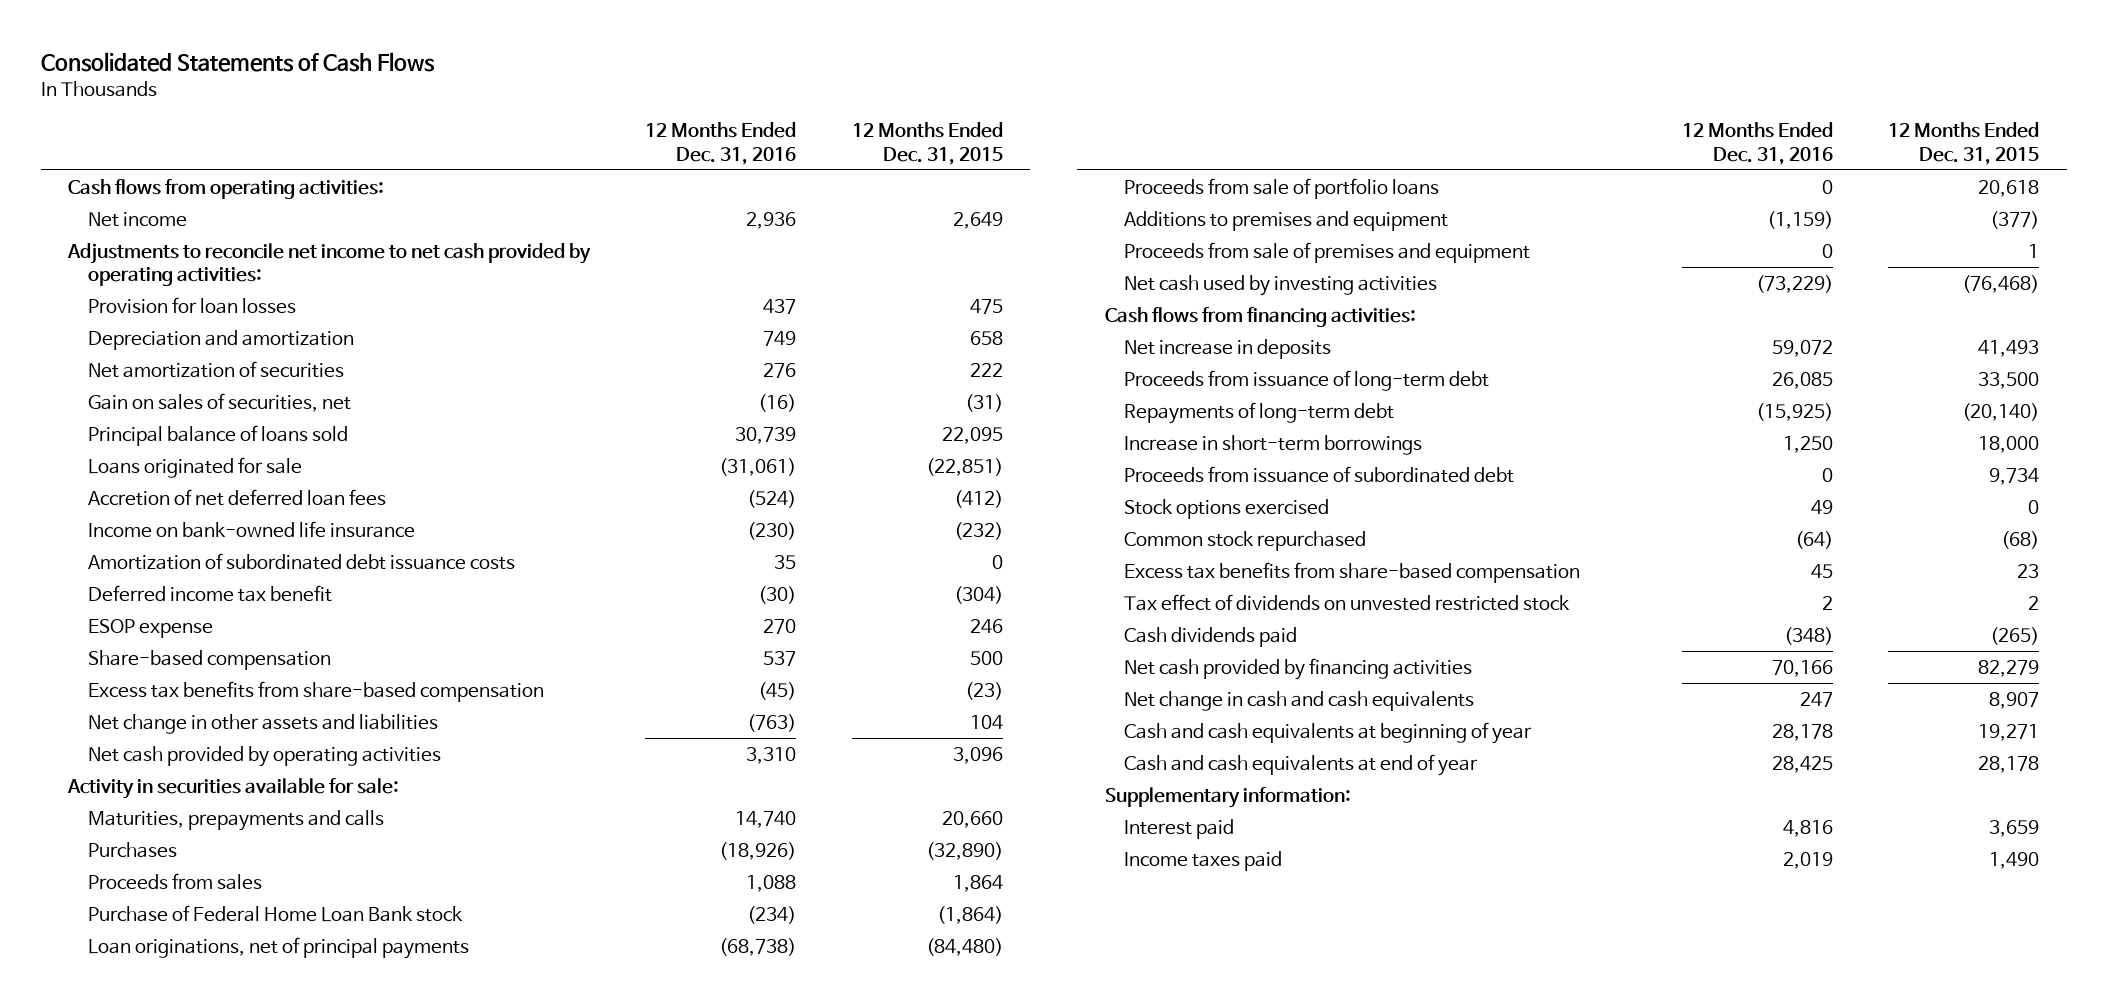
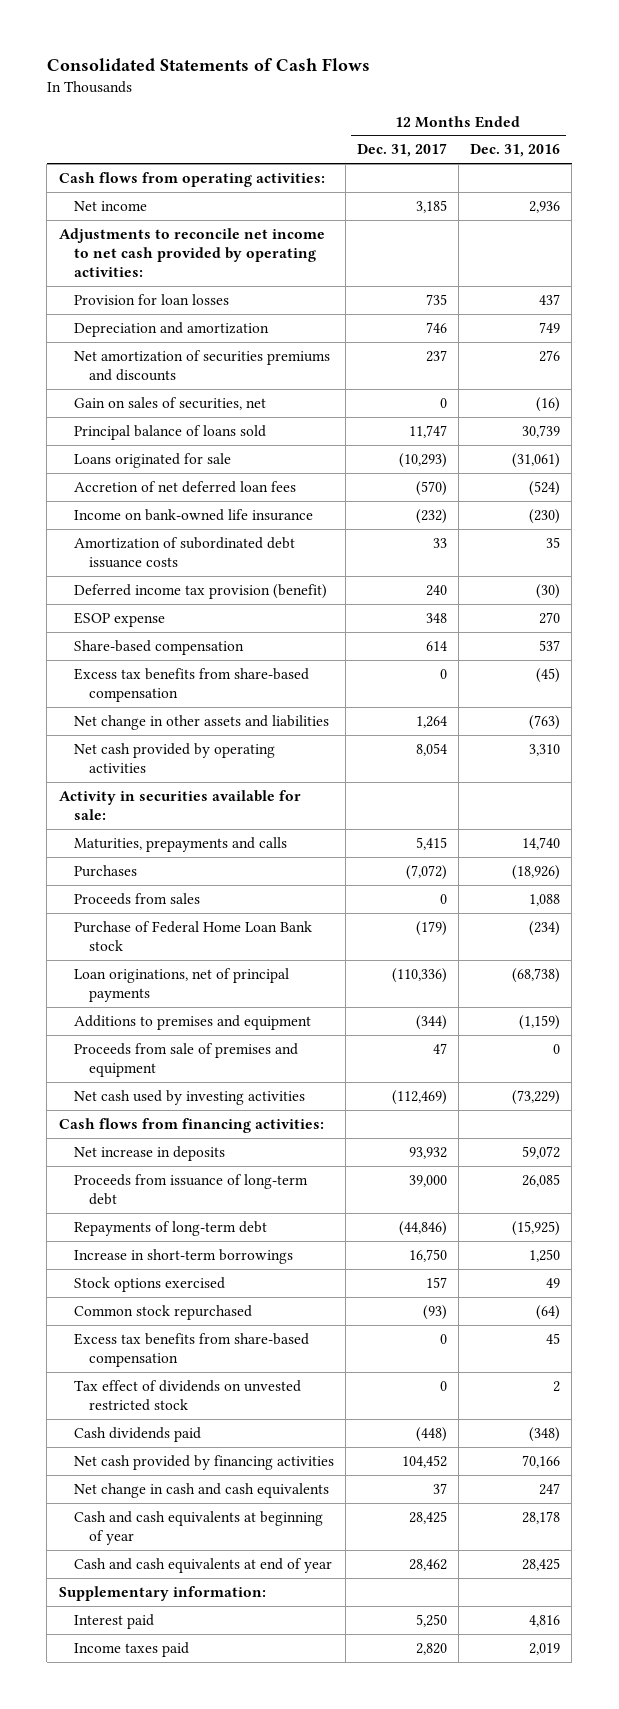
- | 12 Months Ended Dec. 31, 2016 | 12 Months Ended Dec. 31, 2015
+ | 12 Months Ended Dec. 31, 2017 | 12 Months Ended Dec. 31, 2016
- Net amortization of securities | 276 | 222
+ Net amortization of securities premiums and discounts | 237 | 276
- Deferred income tax benefit | (30) | (304)
+ Deferred income tax provision (benefit) | 240 | (30)
- Proceeds from sale of portfolio loans | 0 | 20,618
- Proceeds from issuance of subordinated debt | 0 | 9,734

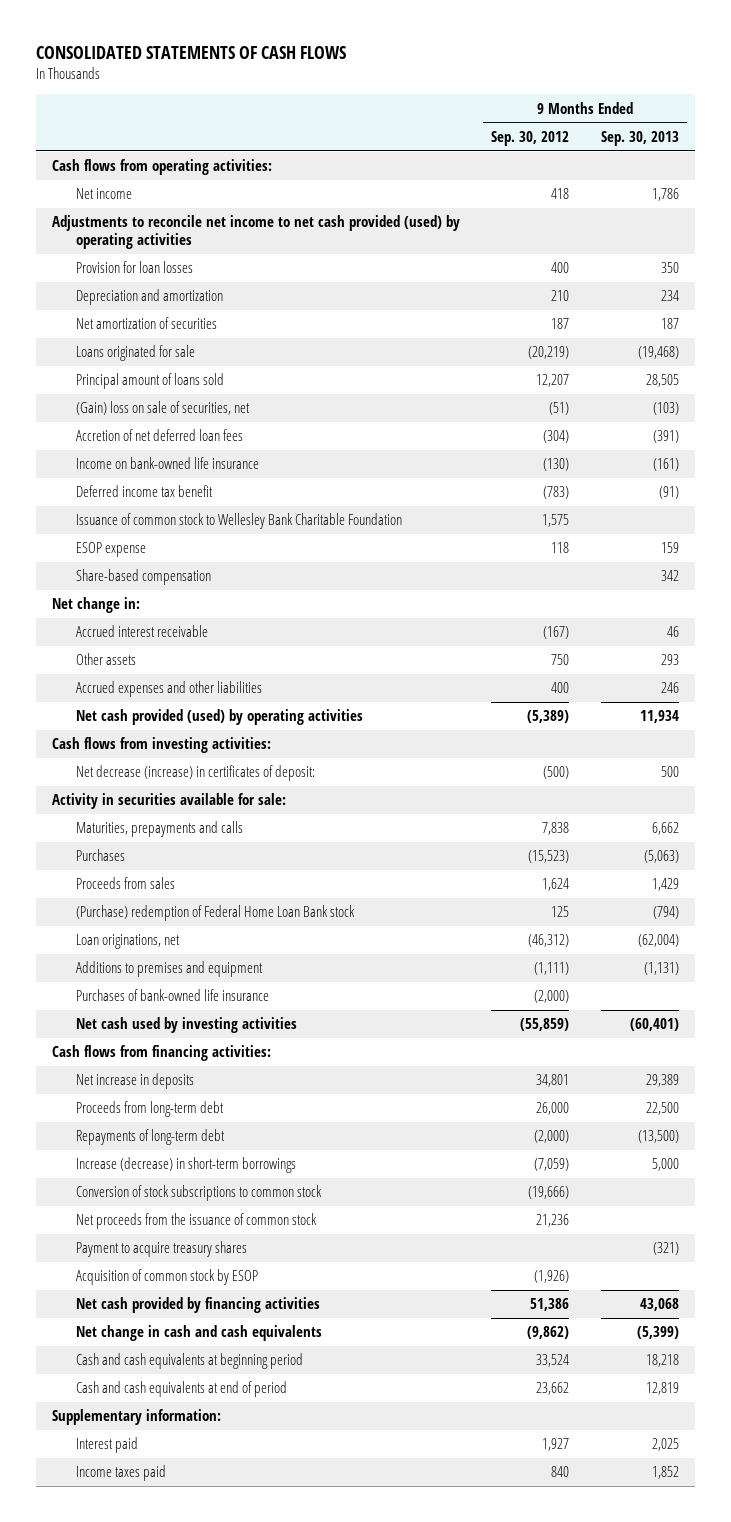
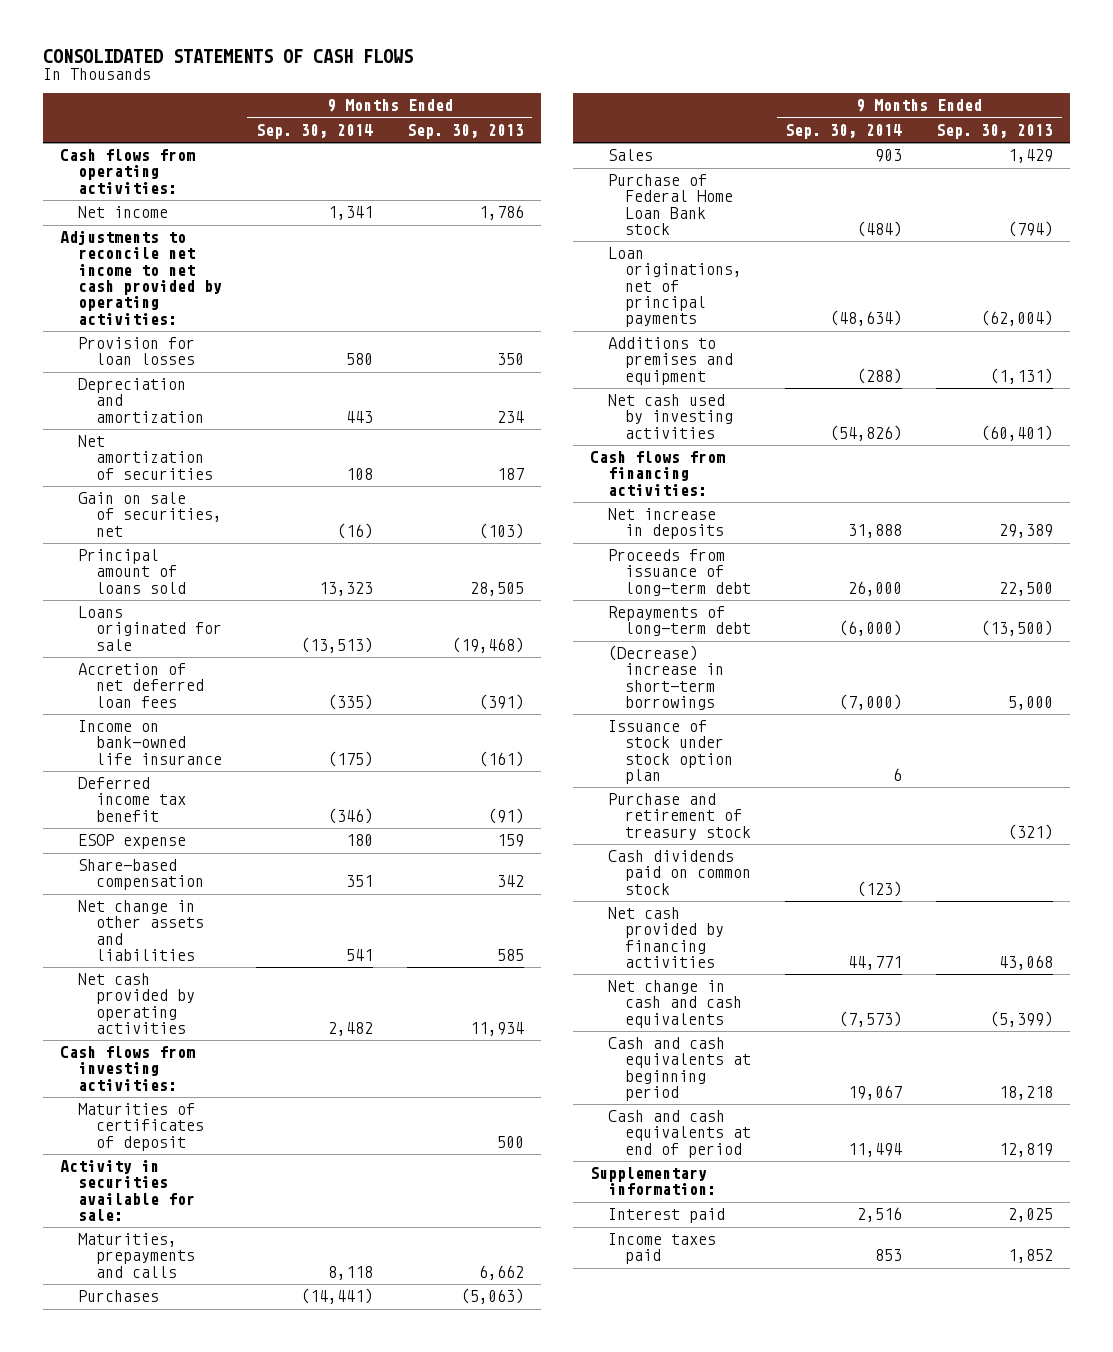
- | 9 Months Ended Sep. 30, 2012 | 9 Months Ended Sep. 30, 2013
+ | 9 Months Ended Sep. 30, 2014 | 9 Months Ended Sep. 30, 2013
- Adjustments to reconcile net income to net cash provided (used) by operating activities
+ Adjustments to reconcile net income to net cash provided by operating activities:
+ Gain on sale of securities, net | (16) | (103)
- (Gain) loss on sale of securities, net | (51) | (103)
moved down: Loans originated for sale | (13,513) | (19,468)
- Issuance of common stock to Wellesley Bank Charitable Foundation | 1,575 |
- Net change in:
- Accrued interest receivable | (167) | 46
- Other assets | 750 | 293
- Accrued expenses and other liabilities | 400 | 246
- Net cash provided (used) by operating activities | (5,389) | 11,934
+ Net change in other assets and liabilities | 541 | 585
+ Net cash provided by operating activities | 2,482 | 11,934
- Net decrease (increase) in certificates of deposit: | (500) | 500
+ Maturities of certificates of deposit | | 500
- Proceeds from sales | 1,624 | 1,429
- (Purchase) redemption of Federal Home Loan Bank stock | 125 | (794)
- Loan originations, net | (46,312) | (62,004)
+ Sales | 903 | 1,429
+ Purchase of Federal Home Loan Bank stock | (484) | (794)
+ Loan originations, net of principal payments | (48,634) | (62,004)
- Purchases of bank-owned life insurance | (2,000) |
- Proceeds from long-term debt | 26,000 | 22,500
+ Proceeds from issuance of long-term debt | 26,000 | 22,500
- Increase (decrease) in short-term borrowings | (7,059) | 5,000
- Conversion of stock subscriptions to common stock | (19,666) |
- Net proceeds from the issuance of common stock | 21,236 |
- Payment to acquire treasury shares | | (321)
- Acquisition of common stock by ESOP | (1,926) |
+ (Decrease) increase in short-term borrowings | (7,000) | 5,000
+ Issuance of stock under stock option plan | 6 |
+ Purchase and retirement of treasury stock | | (321)
+ Cash dividends paid on common stock | (123) |

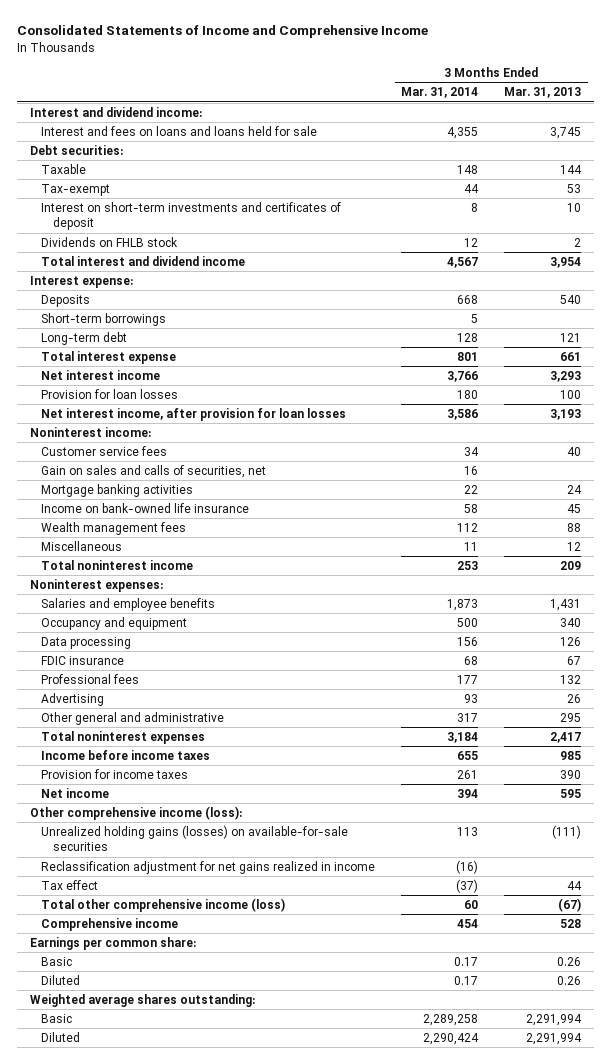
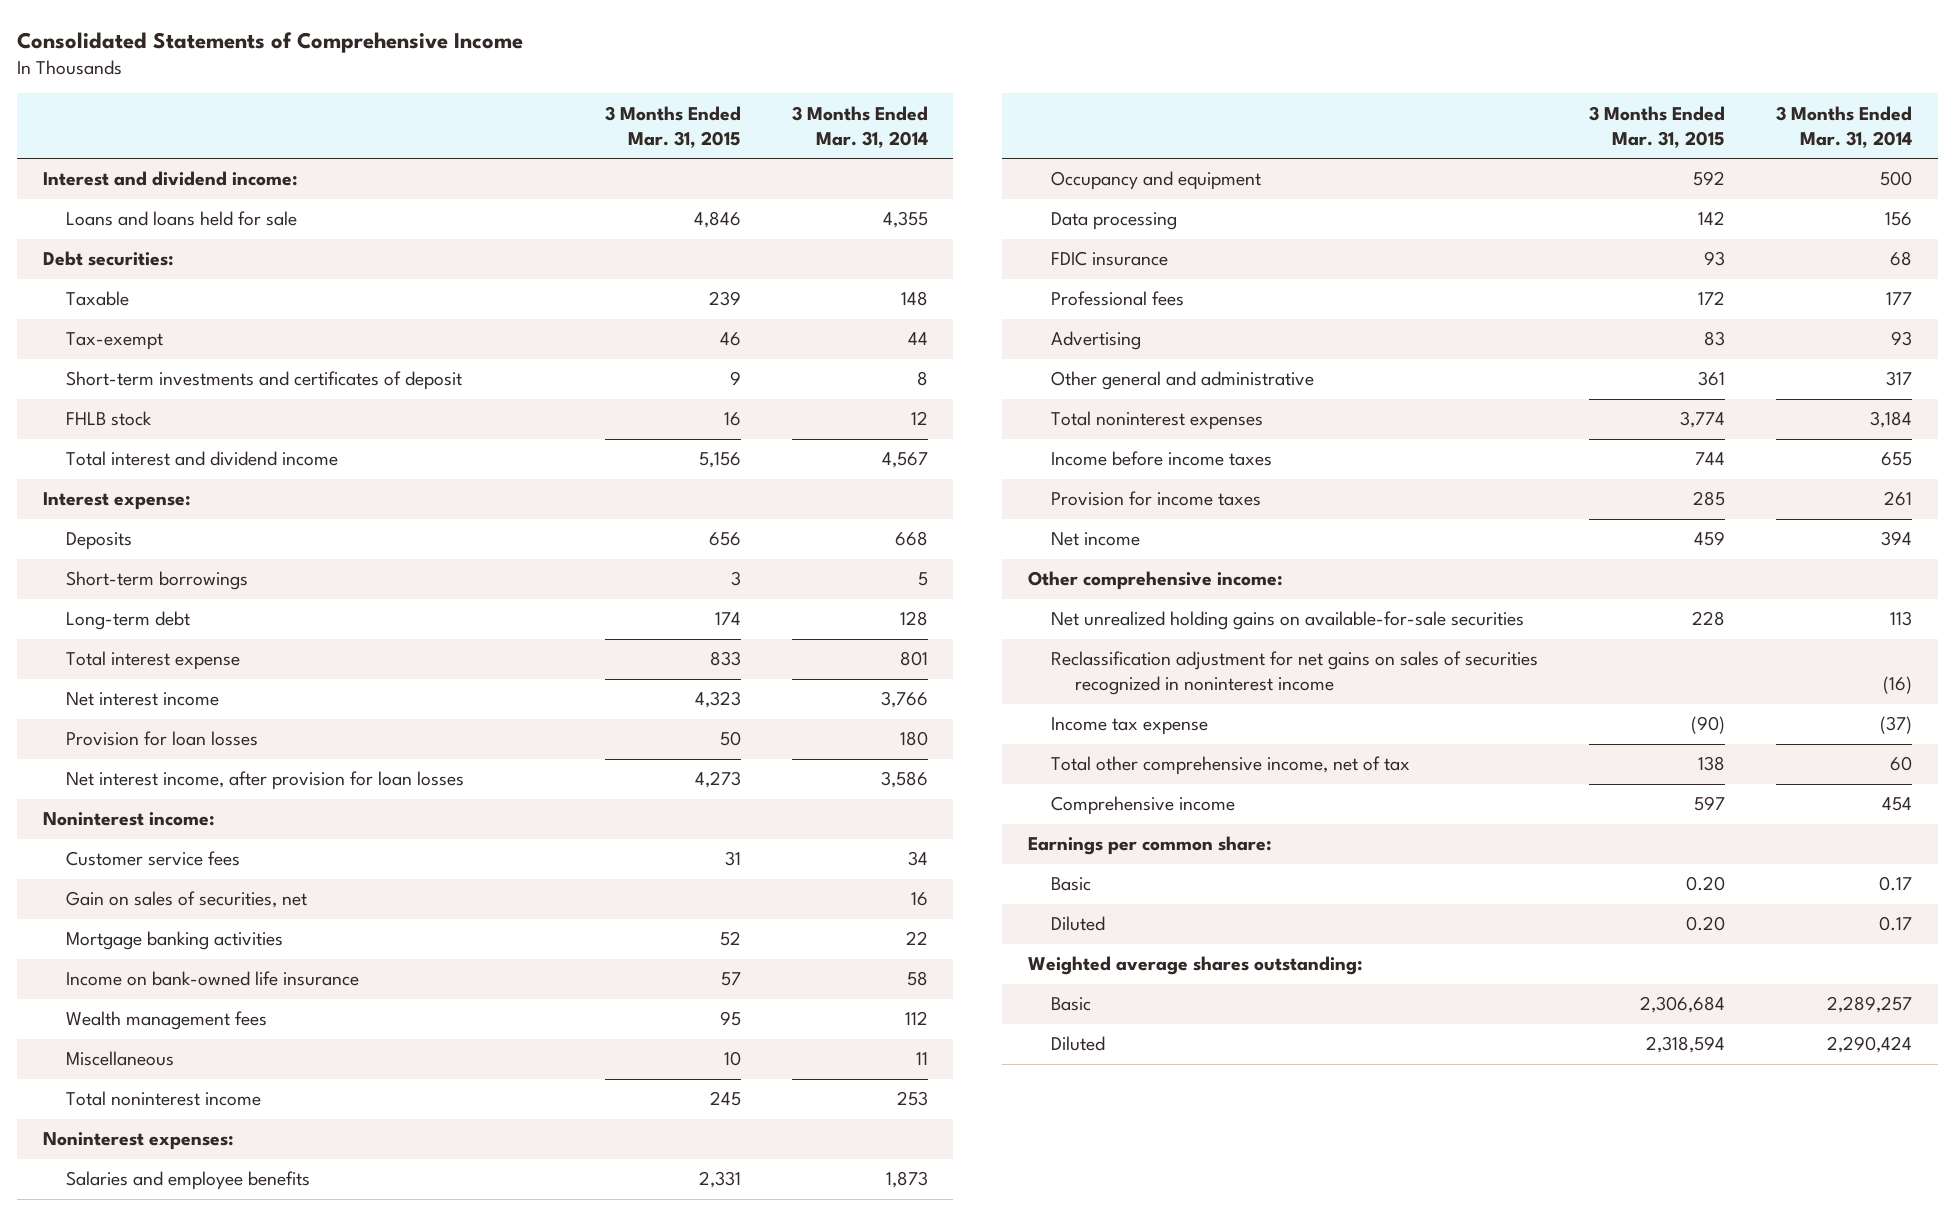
- Consolidated Statements of Income and Comprehensive Income
+ Consolidated Statements of Comprehensive Income
- | 3 Months Ended Mar. 31, 2014 | 3 Months Ended Mar. 31, 2013
+ | 3 Months Ended Mar. 31, 2015 | 3 Months Ended Mar. 31, 2014
- Interest and fees on loans and loans held for sale | 4,355 | 3,745
+ Loans and loans held for sale | 4,846 | 4,355
- Interest on short-term investments and certificates of deposit | 8 | 10
- Dividends on FHLB stock | 12 | 2
+ Short-term investments and certificates of deposit | 9 | 8
+ FHLB stock | 16 | 12
- Gain on sales and calls of securities, net | 16 |
+ Gain on sales of securities, net | | 16
- Other comprehensive income (loss):
- Unrealized holding gains (losses) on available-for-sale securities | 113 | (111)
- Reclassification adjustment for net gains realized in income | (16) |
- Tax effect | (37) | 44
- Total other comprehensive income (loss) | 60 | (67)
+ Other comprehensive income:
+ Net unrealized holding gains on available-for-sale securities | 228 | 113
+ Reclassification adjustment for net gains on sales of securities recognized in noninterest income | | (16)
+ Income tax expense | (90) | (37)
+ Total other comprehensive income, net of tax | 138 | 60
- Basic | 2,289,258 | 2,291,994
+ Basic | 2,306,684 | 2,289,257

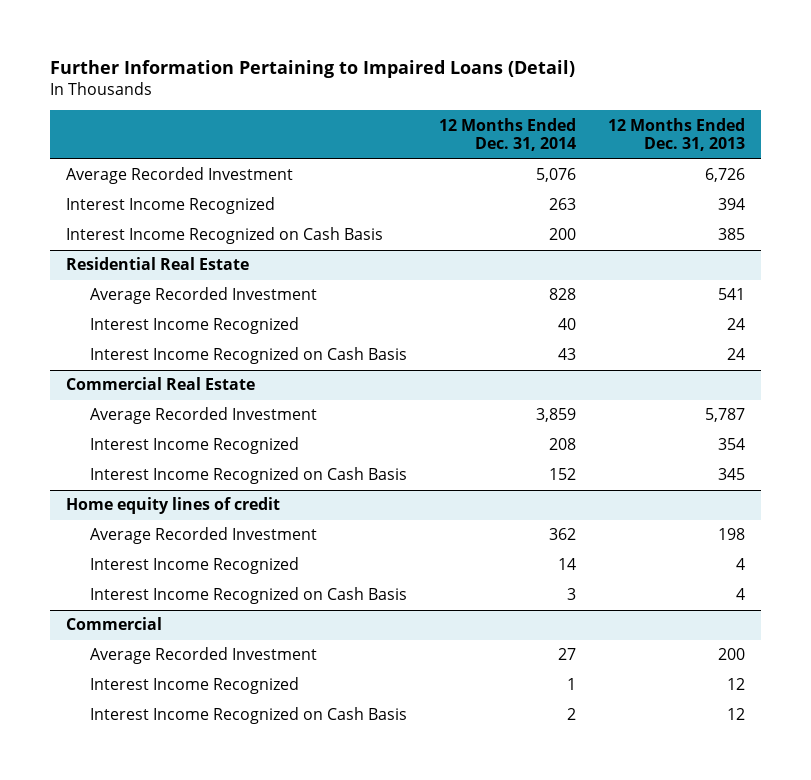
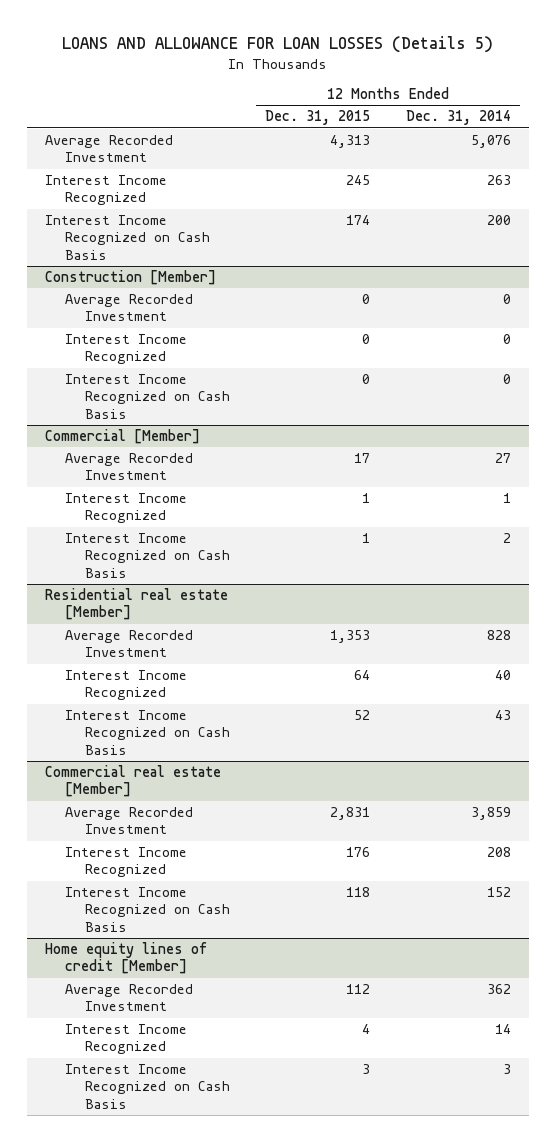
- Further Information Pertaining to Impaired Loans (Detail)
+ LOANS AND ALLOWANCE FOR LOAN LOSSES (Details 5)
- | 12 Months Ended Dec. 31, 2014 | 12 Months Ended Dec. 31, 2013
+ | 12 Months Ended Dec. 31, 2015 | 12 Months Ended Dec. 31, 2014
- Residential Real Estate
+ Construction [Member]
+ Average Recorded Investment | 0 | 0
+ Interest Income Recognized | 0 | 0
+ Interest Income Recognized on Cash Basis | 0 | 0
+ Commercial [Member]
+ Average Recorded Investment | 17 | 27
+ Interest Income Recognized | 1 | 1
+ Interest Income Recognized on Cash Basis | 1 | 2
+ Residential real estate [Member]
- Commercial Real Estate
+ Commercial real estate [Member]
- Home equity lines of credit
+ Home equity lines of credit [Member]
- Commercial
- Average Recorded Investment | 27 | 200
- Interest Income Recognized | 1 | 12
- Interest Income Recognized on Cash Basis | 2 | 12

